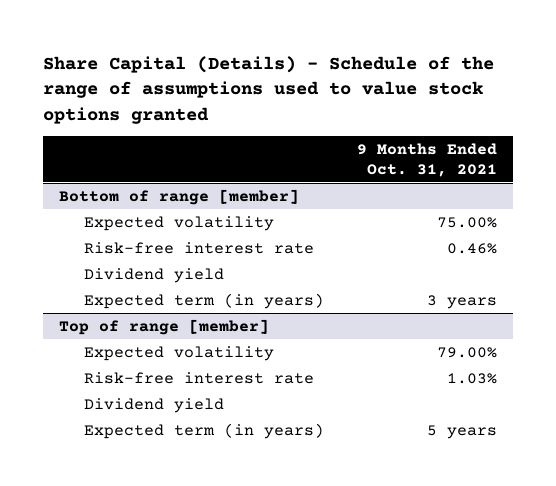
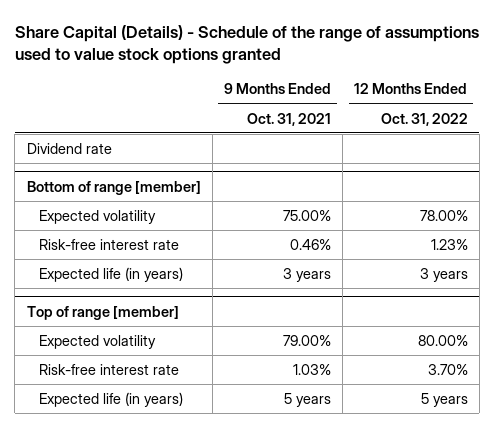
- | 9 Months Ended Oct. 31, 2021
+ | 9 Months Ended Oct. 31, 2021 | 12 Months Ended Oct. 31, 2022
+ Dividend rate
@ Bottom of range [member]
- Dividend yield
- Expected term (in years) | 3 years
+ Expected life (in years) | 3 years | 3 years
@ Top of range [member]
- Dividend yield
- Expected term (in years) | 5 years
+ Expected life (in years) | 5 years | 5 years

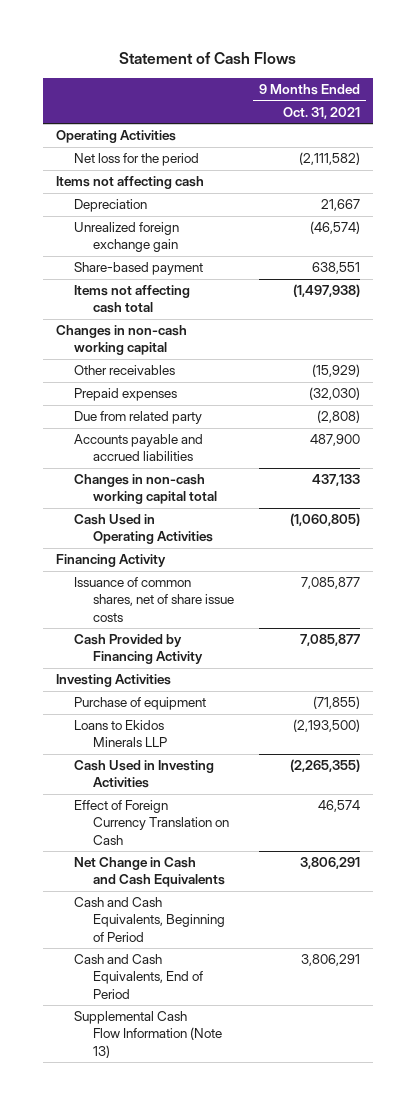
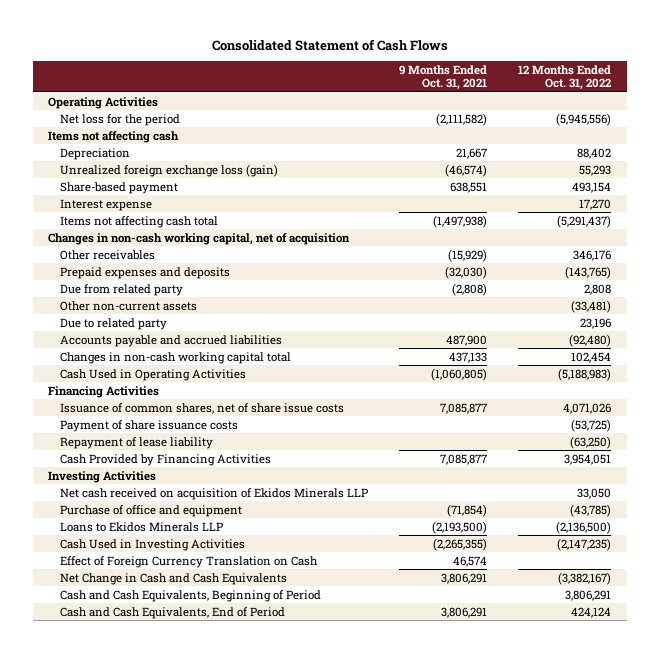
- Statement of Cash Flows
+ Consolidated Statement of Cash Flows
- | 9 Months Ended Oct. 31, 2021
+ | 9 Months Ended Oct. 31, 2021 | 12 Months Ended Oct. 31, 2022
- Unrealized foreign exchange gain | (46,574)
+ Unrealized foreign exchange loss (gain) | (46,574) | 55,293
+ Interest expense | | 17,270
- Changes in non-cash working capital
+ Changes in non-cash working capital, net of acquisition
- Prepaid expenses | (32,030)
+ Prepaid expenses and deposits | (32,030) | (143,765)
+ Other non-current assets | | (33,481)
+ Due to related party | | 23,196
- Financing Activity
+ Financing Activities
- Cash Provided by Financing Activity | 7,085,877
+ Payment of share issuance costs | | (53,725)
+ Repayment of lease liability | | (63,250)
+ Cash Provided by Financing Activities | 7,085,877 | 3,954,051
- Purchase of equipment | (71,855)
+ Net cash received on acquisition of Ekidos Minerals LLP | | 33,050
+ Purchase of office and equipment | (71,854) | (43,785)
- Supplemental Cash Flow Information (Note 13)

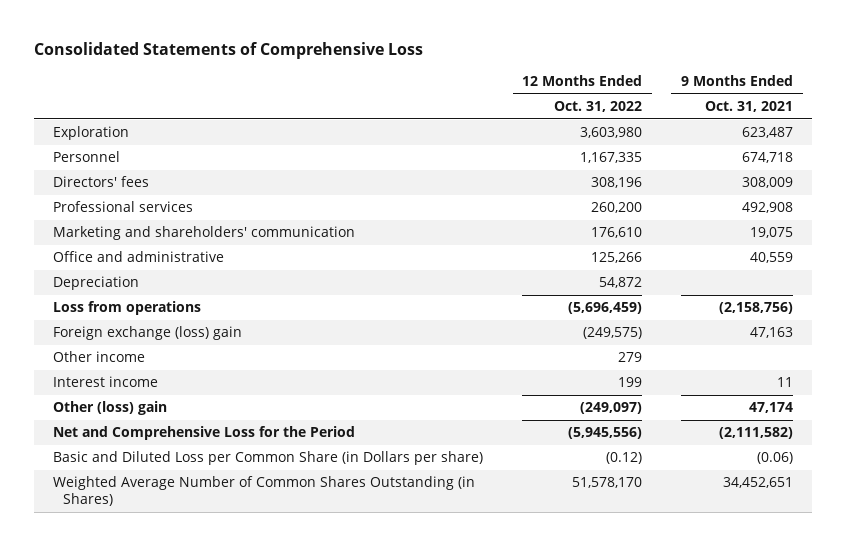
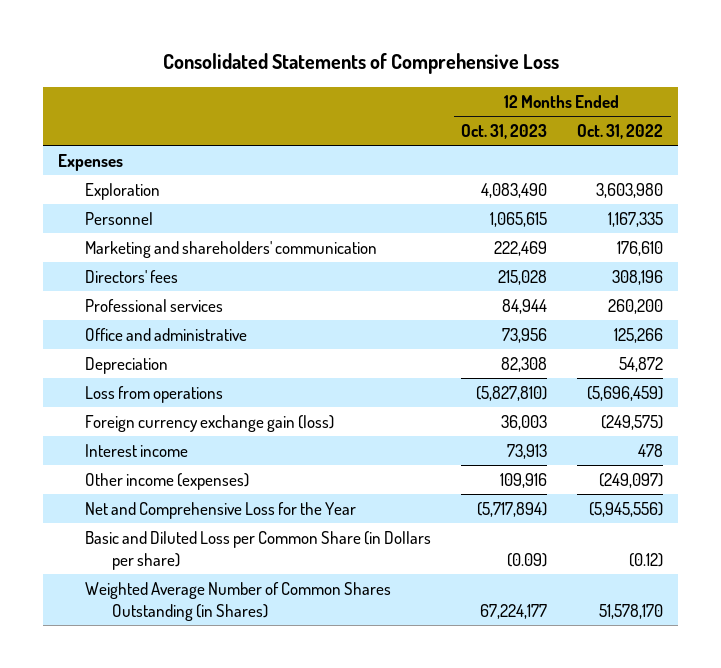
- | 12 Months Ended Oct. 31, 2022 | 9 Months Ended Oct. 31, 2021
+ | 12 Months Ended Oct. 31, 2023 | 12 Months Ended Oct. 31, 2022
+ Expenses
moved up: Marketing and shareholders' communication | 222,469 | 176,610
- Foreign exchange (loss) gain | (249,575) | 47,163
- Other income | 279 |
- Interest income | 199 | 11
- Other (loss) gain | (249,097) | 47,174
- Net and Comprehensive Loss for the Period | (5,945,556) | (2,111,582)
+ Foreign currency exchange gain (loss) | 36,003 | (249,575)
+ Interest income | 73,913 | 478
+ Other income (expenses) | 109,916 | (249,097)
+ Net and Comprehensive Loss for the Year | (5,717,894) | (5,945,556)

